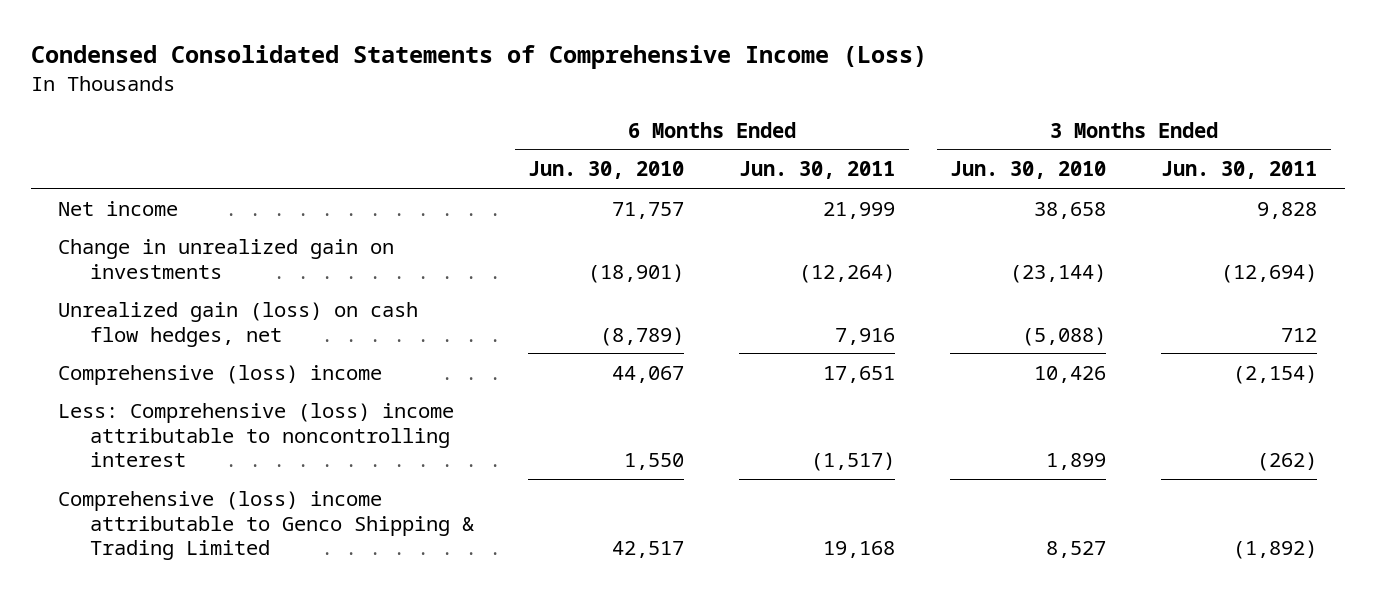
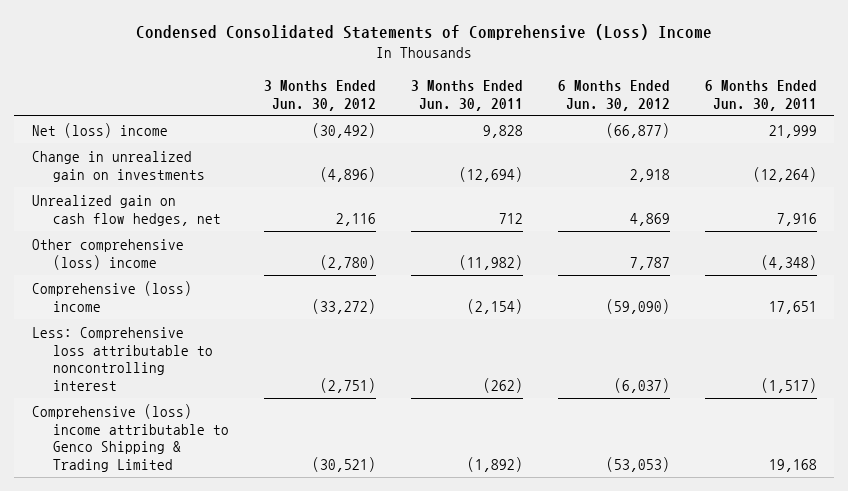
- Condensed Consolidated Statements of Comprehensive Income (Loss)
+ Condensed Consolidated Statements of Comprehensive (Loss) Income
- | 6 Months Ended Jun. 30, 2010 | 6 Months Ended Jun. 30, 2011 | 3 Months Ended Jun. 30, 2010 | 3 Months Ended Jun. 30, 2011
+ | 3 Months Ended Jun. 30, 2012 | 3 Months Ended Jun. 30, 2011 | 6 Months Ended Jun. 30, 2012 | 6 Months Ended Jun. 30, 2011
- Net income | 71,757 | 21,999 | 38,658 | 9,828
+ Net (loss) income | (30,492) | 9,828 | (66,877) | 21,999
- Unrealized gain (loss) on cash flow hedges, net | (8,789) | 7,916 | (5,088) | 712
+ Unrealized gain on cash flow hedges, net | 2,116 | 712 | 4,869 | 7,916
+ Other comprehensive (loss) income | (2,780) | (11,982) | 7,787 | (4,348)
- Less: Comprehensive (loss) income attributable to noncontrolling interest | 1,550 | (1,517) | 1,899 | (262)
+ Less: Comprehensive loss attributable to noncontrolling interest | (2,751) | (262) | (6,037) | (1,517)

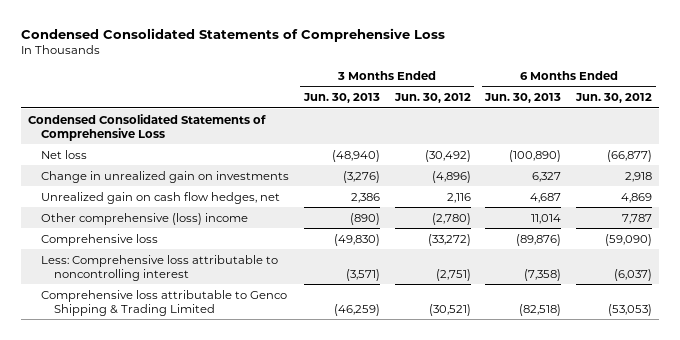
- Condensed Consolidated Statements of Comprehensive (Loss) Income
+ Condensed Consolidated Statements of Comprehensive Loss
- | 3 Months Ended Jun. 30, 2012 | 3 Months Ended Jun. 30, 2011 | 6 Months Ended Jun. 30, 2012 | 6 Months Ended Jun. 30, 2011
+ | 3 Months Ended Jun. 30, 2013 | 3 Months Ended Jun. 30, 2012 | 6 Months Ended Jun. 30, 2013 | 6 Months Ended Jun. 30, 2012
- Net (loss) income | (30,492) | 9,828 | (66,877) | 21,999
+ Condensed Consolidated Statements of Comprehensive Loss
+ Net loss | (48,940) | (30,492) | (100,890) | (66,877)
- Comprehensive (loss) income | (33,272) | (2,154) | (59,090) | 17,651
+ Comprehensive loss | (49,830) | (33,272) | (89,876) | (59,090)
- Comprehensive (loss) income attributable to Genco Shipping & Trading Limited | (30,521) | (1,892) | (53,053) | 19,168
+ Comprehensive loss attributable to Genco Shipping & Trading Limited | (46,259) | (30,521) | (82,518) | (53,053)

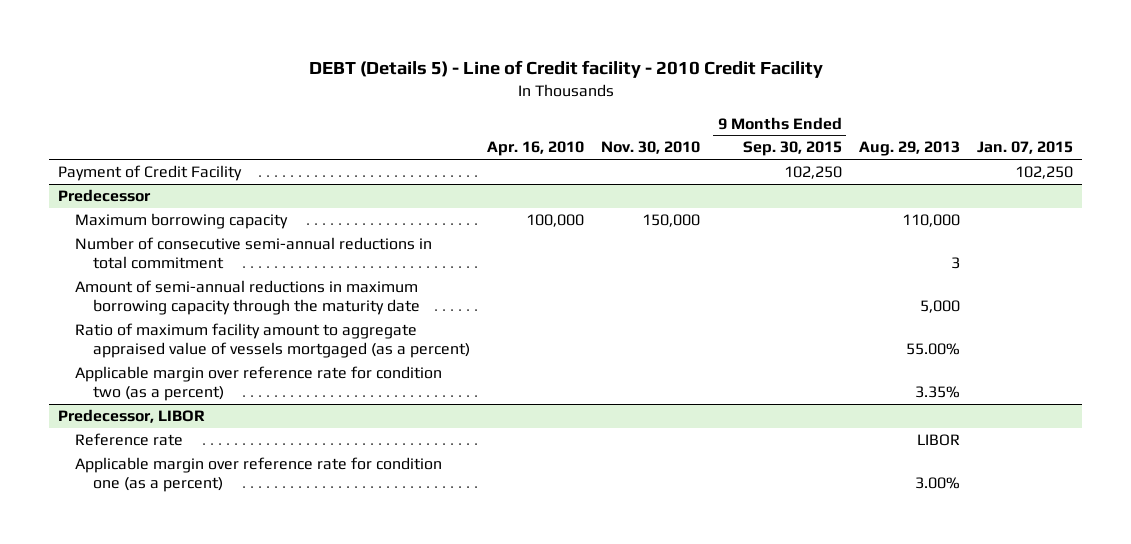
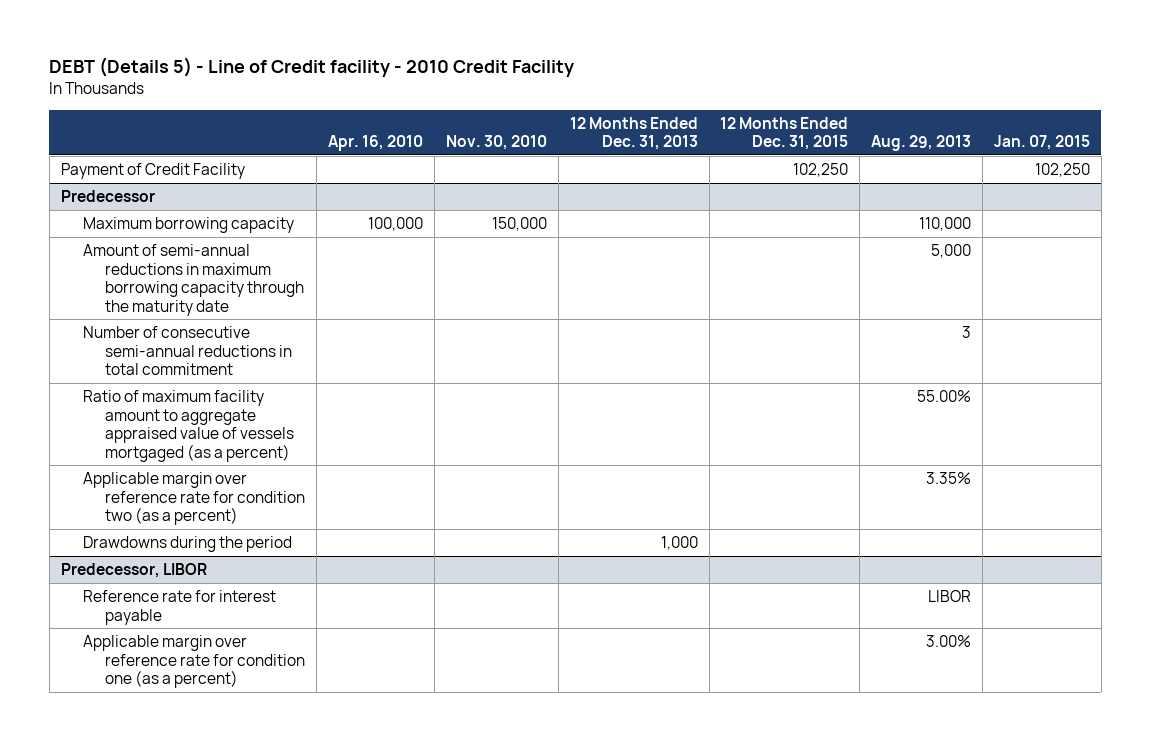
- | Apr. 16, 2010 | Nov. 30, 2010 | 9 Months Ended Sep. 30, 2015 | Aug. 29, 2013 | Jan. 07, 2015
+ | Apr. 16, 2010 | Nov. 30, 2010 | 12 Months Ended Dec. 31, 2013 | 12 Months Ended Dec. 31, 2015 | Aug. 29, 2013 | Jan. 07, 2015
@ Predecessor
moved down: Number of consecutive semi-annual reductions in total commitment | | | | | 3 |
+ Drawdowns during the period | | | 1,000 | | |
@ Predecessor, LIBOR
- Reference rate | | | | LIBOR |
+ Reference rate for interest payable | | | | | LIBOR |

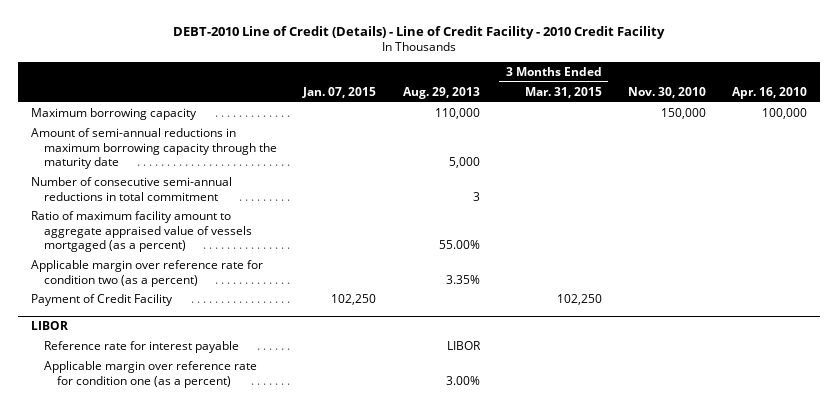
- DEBT (Details 5) - Line of Credit facility - 2010 Credit Facility
+ DEBT-2010 Line of Credit (Details) - Line of Credit Facility - 2010 Credit Facility
- | Apr. 16, 2010 | Nov. 30, 2010 | 12 Months Ended Dec. 31, 2013 | 12 Months Ended Dec. 31, 2015 | Aug. 29, 2013 | Jan. 07, 2015
+ | Jan. 07, 2015 | Aug. 29, 2013 | 3 Months Ended Mar. 31, 2015 | Nov. 30, 2010 | Apr. 16, 2010
- Predecessor
- Drawdowns during the period | | | 1,000 | | |
- Predecessor, LIBOR
moved down: Payment of Credit Facility | 102,250 | | 102,250 | |
+ LIBOR

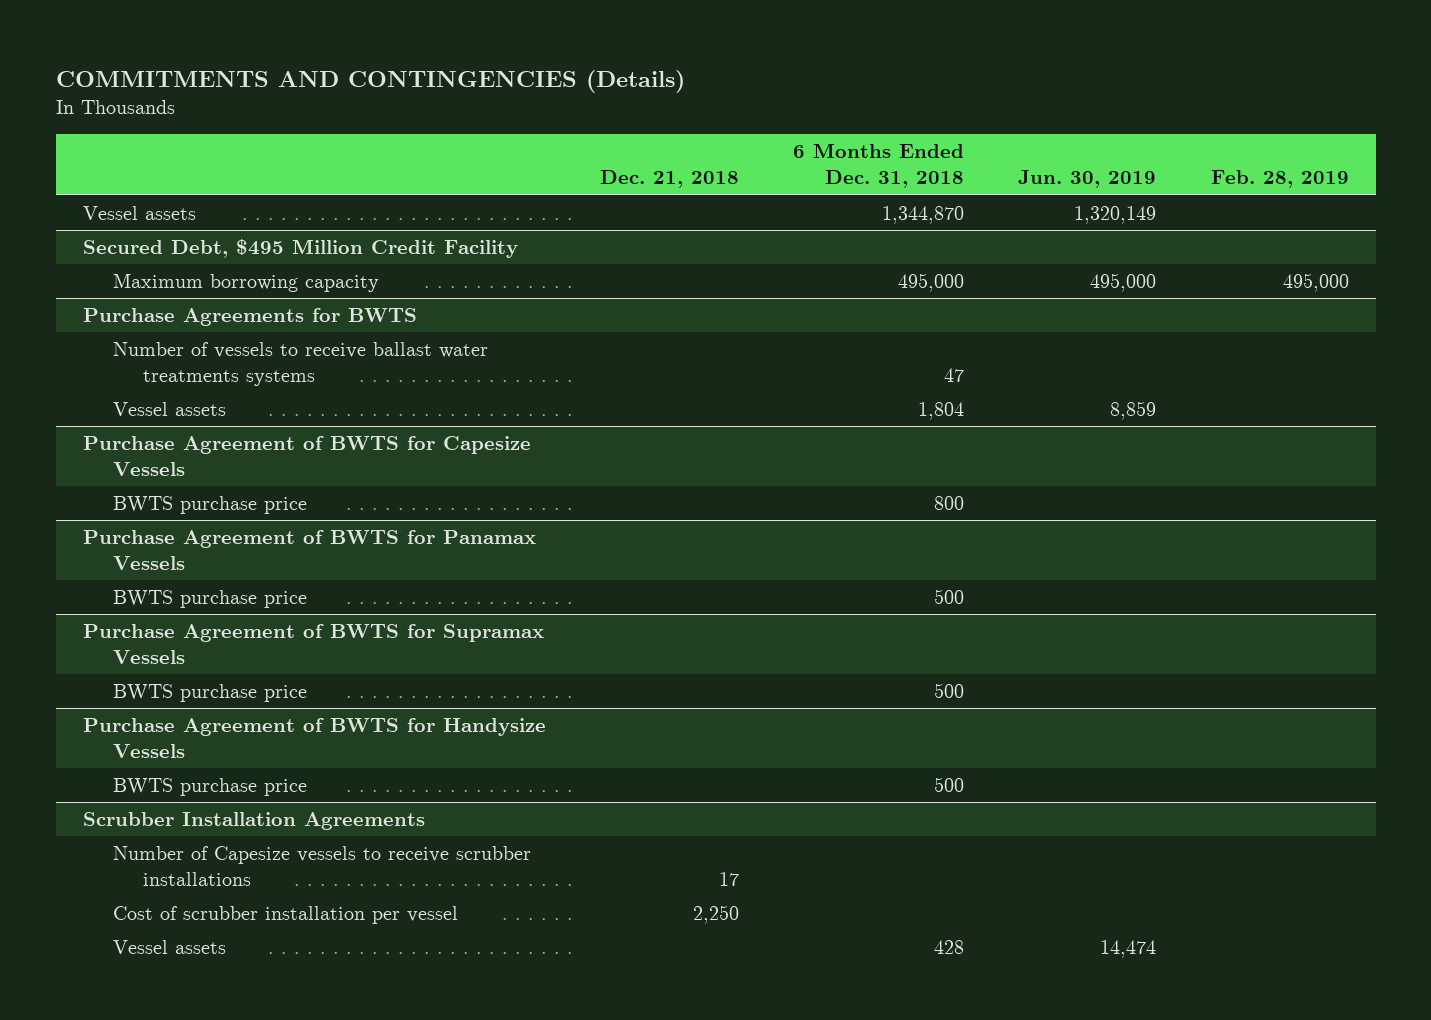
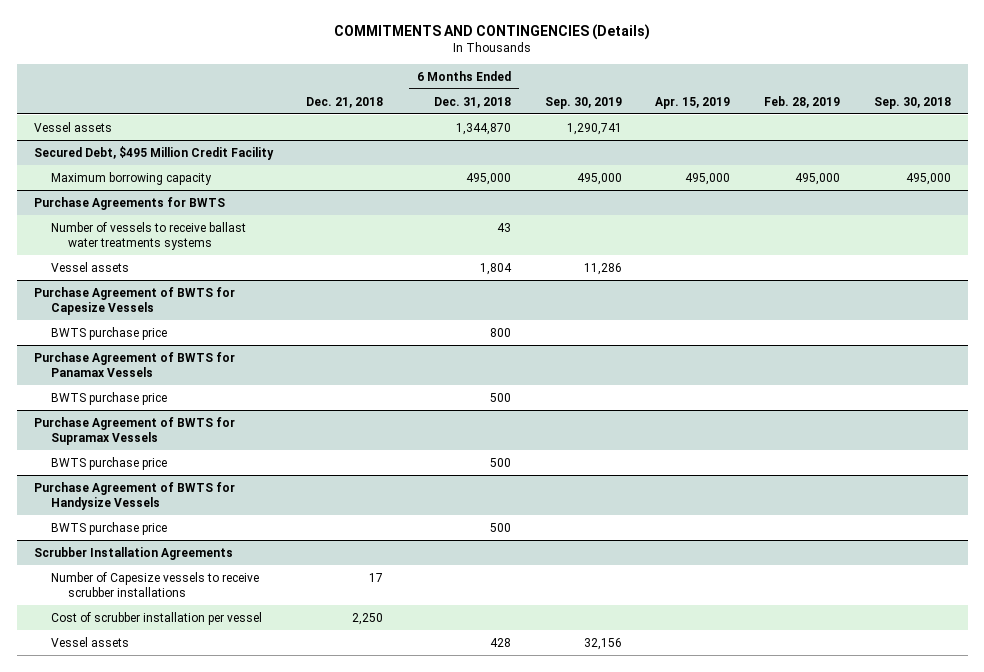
- | Dec. 21, 2018 | 6 Months Ended Dec. 31, 2018 | Jun. 30, 2019 | Feb. 28, 2019
+ | Dec. 21, 2018 | 6 Months Ended Dec. 31, 2018 | Sep. 30, 2019 | Apr. 15, 2019 | Feb. 28, 2019 | Sep. 30, 2018
@ Purchase Agreements for BWTS
- Number of vessels to receive ballast water treatments systems | | 47 | |
+ Number of vessels to receive ballast water treatments systems | | 43 | | | |

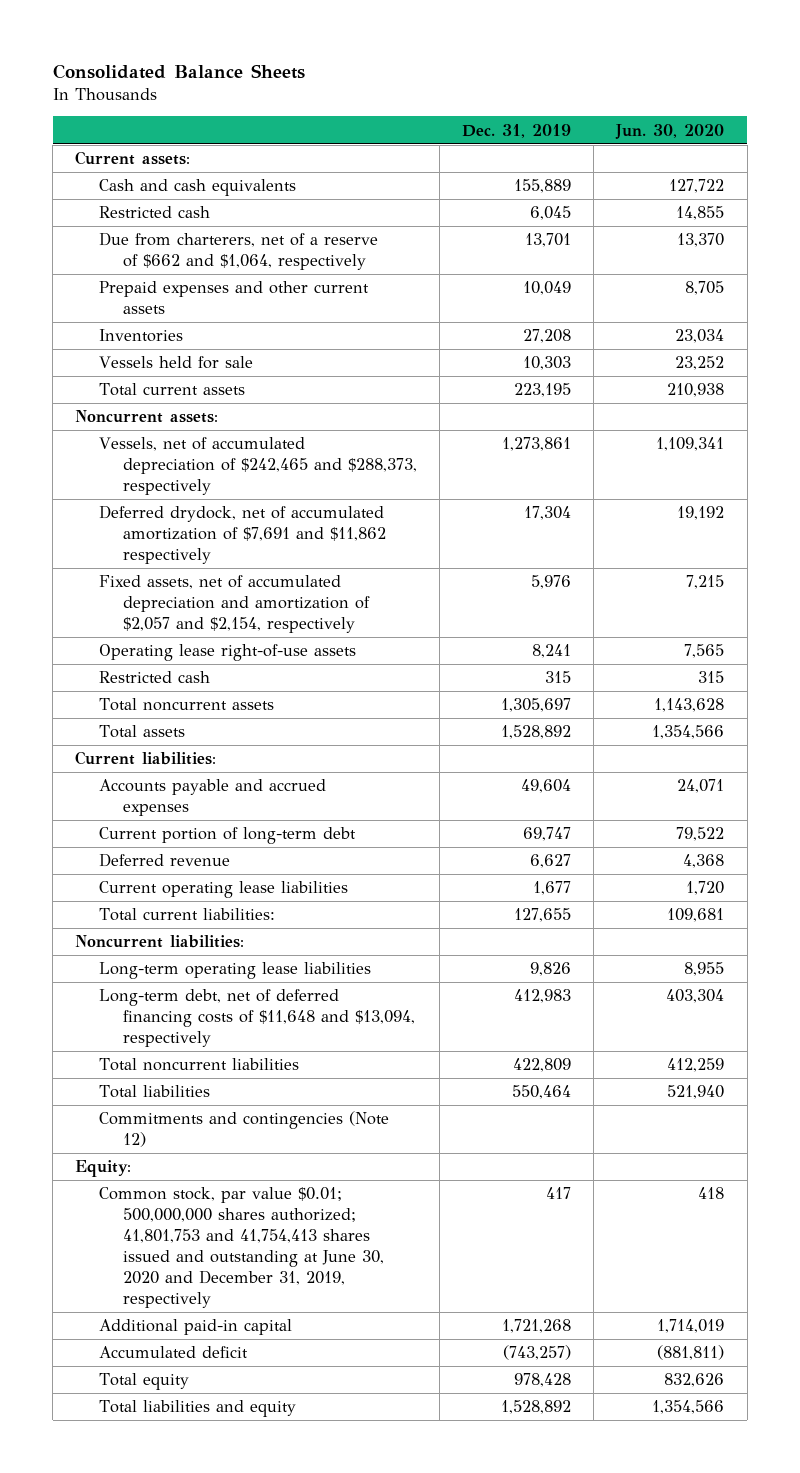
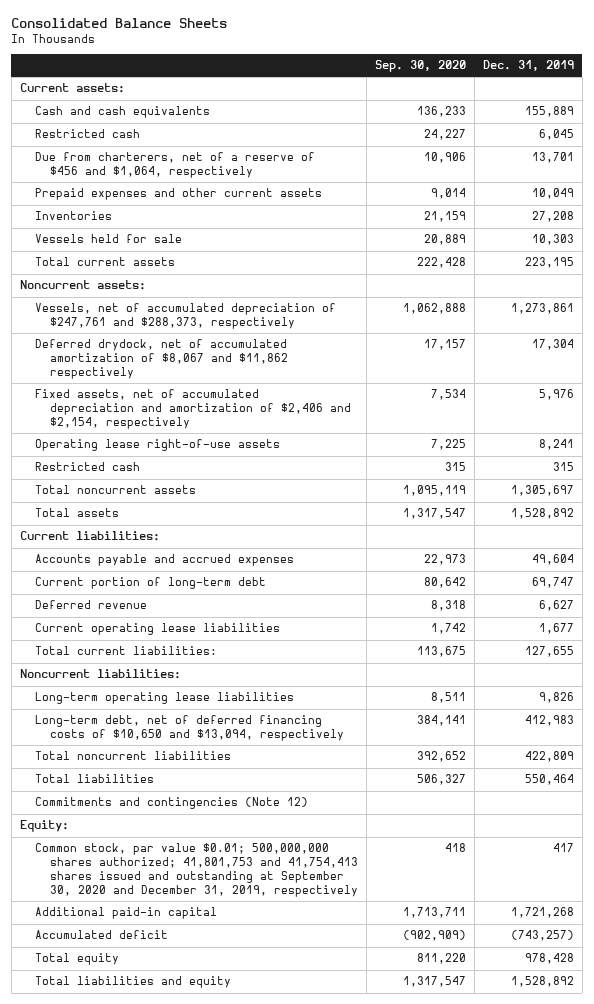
- | Dec. 31, 2019 | Jun. 30, 2020
+ | Sep. 30, 2020 | Dec. 31, 2019
- Due from charterers, net of a reserve of $662 and $1,064, respectively | 13,701 | 13,370
+ Due from charterers, net of a reserve of $456 and $1,064, respectively | 10,906 | 13,701
- Vessels, net of accumulated depreciation of $242,465 and $288,373, respectively | 1,273,861 | 1,109,341
- Deferred drydock, net of accumulated amortization of $7,691 and $11,862 respectively | 17,304 | 19,192
- Fixed assets, net of accumulated depreciation and amortization of $2,057 and $2,154, respectively | 5,976 | 7,215
+ Vessels, net of accumulated depreciation of $247,761 and $288,373, respectively | 1,062,888 | 1,273,861
+ Deferred drydock, net of accumulated amortization of $8,067 and $11,862 respectively | 17,157 | 17,304
+ Fixed assets, net of accumulated depreciation and amortization of $2,406 and $2,154, respectively | 7,534 | 5,976
- Long-term debt, net of deferred financing costs of $11,648 and $13,094, respectively | 412,983 | 403,304
+ Long-term debt, net of deferred financing costs of $10,650 and $13,094, respectively | 384,141 | 412,983
- Common stock, par value $0.01; 500,000,000 shares authorized; 41,801,753 and 41,754,413 shares issued and outstanding at June 30, 2020 and December 31, 2019, respectively | 417 | 418
+ Common stock, par value $0.01; 500,000,000 shares authorized; 41,801,753 and 41,754,413 shares issued and outstanding at September 30, 2020 and December 31, 2019, respectively | 418 | 417

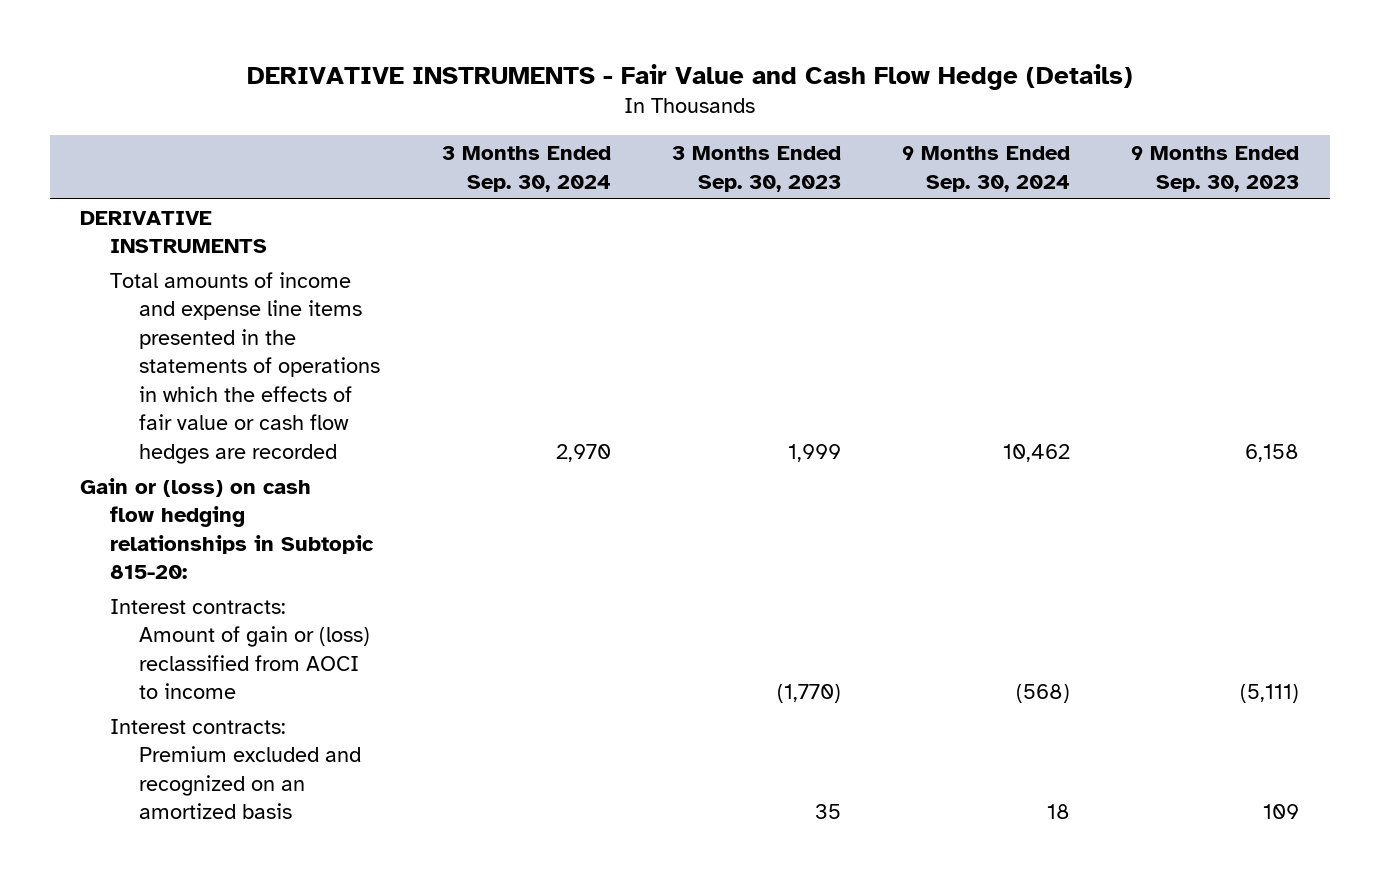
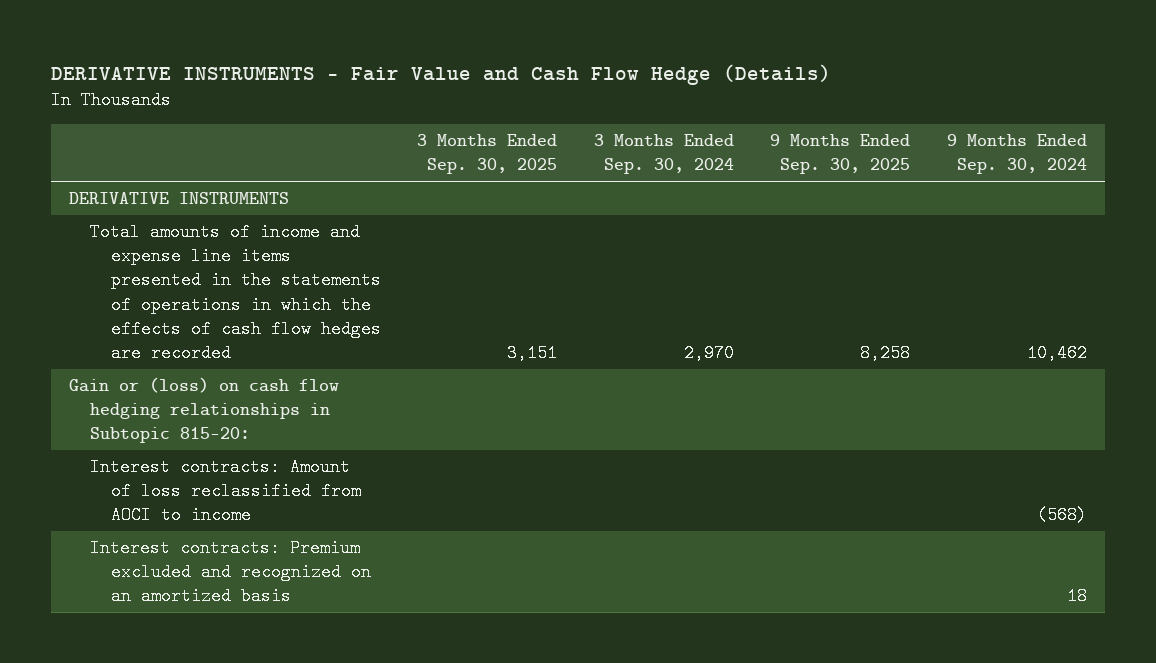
- | 3 Months Ended Sep. 30, 2024 | 3 Months Ended Sep. 30, 2023 | 9 Months Ended Sep. 30, 2024 | 9 Months Ended Sep. 30, 2023
+ | 3 Months Ended Sep. 30, 2025 | 3 Months Ended Sep. 30, 2024 | 9 Months Ended Sep. 30, 2025 | 9 Months Ended Sep. 30, 2024
- Total amounts of income and expense line items presented in the statements of operations in which the effects of fair value or cash flow hedges are recorded | 2,970 | 1,999 | 10,462 | 6,158
+ Total amounts of income and expense line items presented in the statements of operations in which the effects of cash flow hedges are recorded | 3,151 | 2,970 | 8,258 | 10,462
- Interest contracts: Amount of gain or (loss) reclassified from AOCI to income | | (1,770) | (568) | (5,111)
+ Interest contracts: Amount of loss reclassified from AOCI to income | | | | (568)

